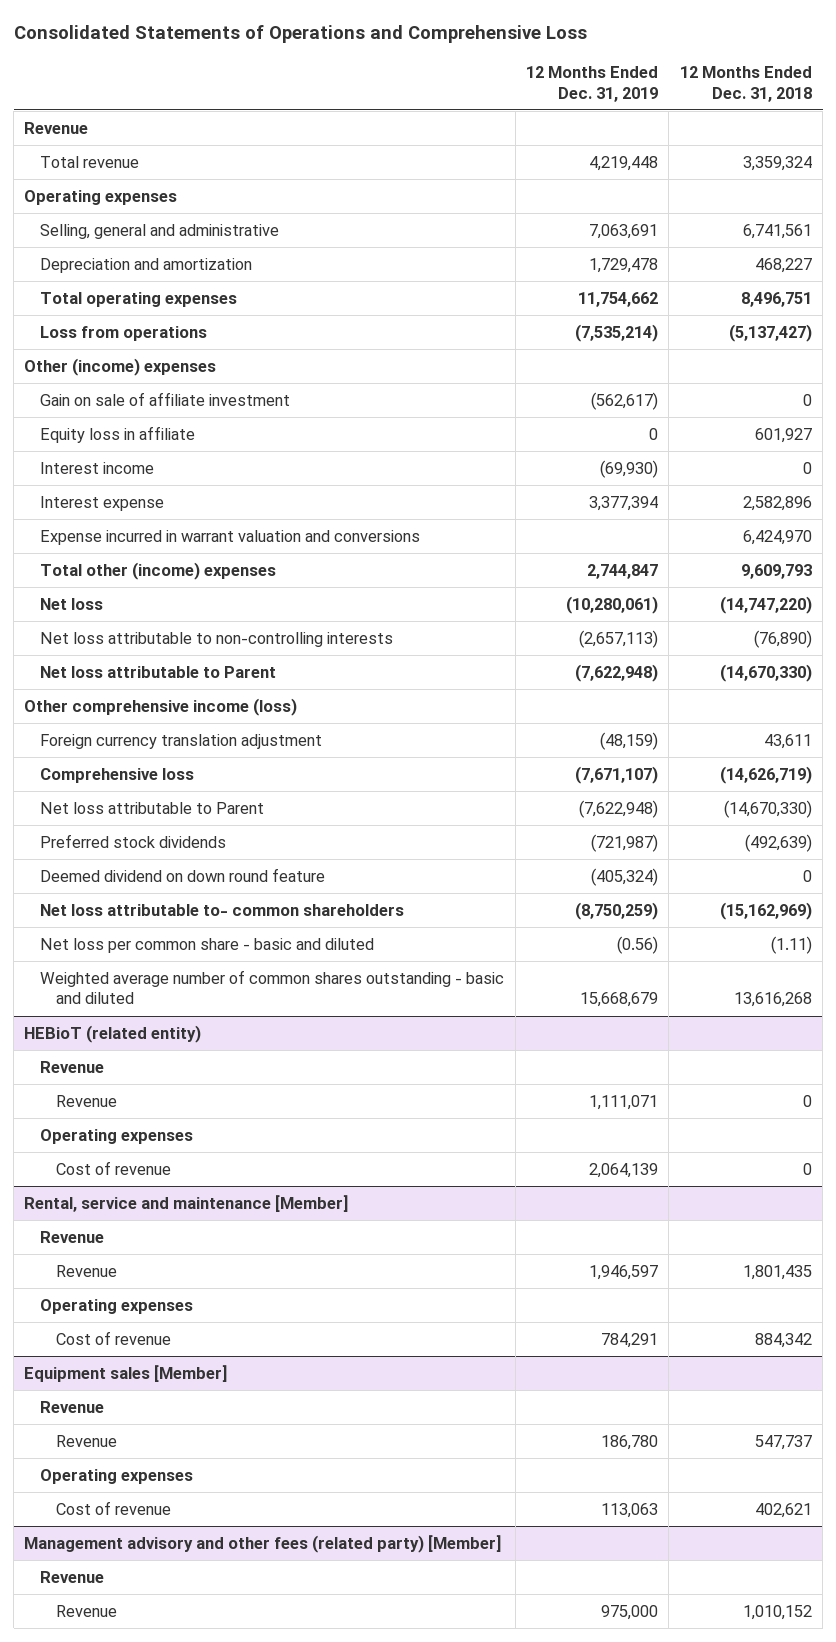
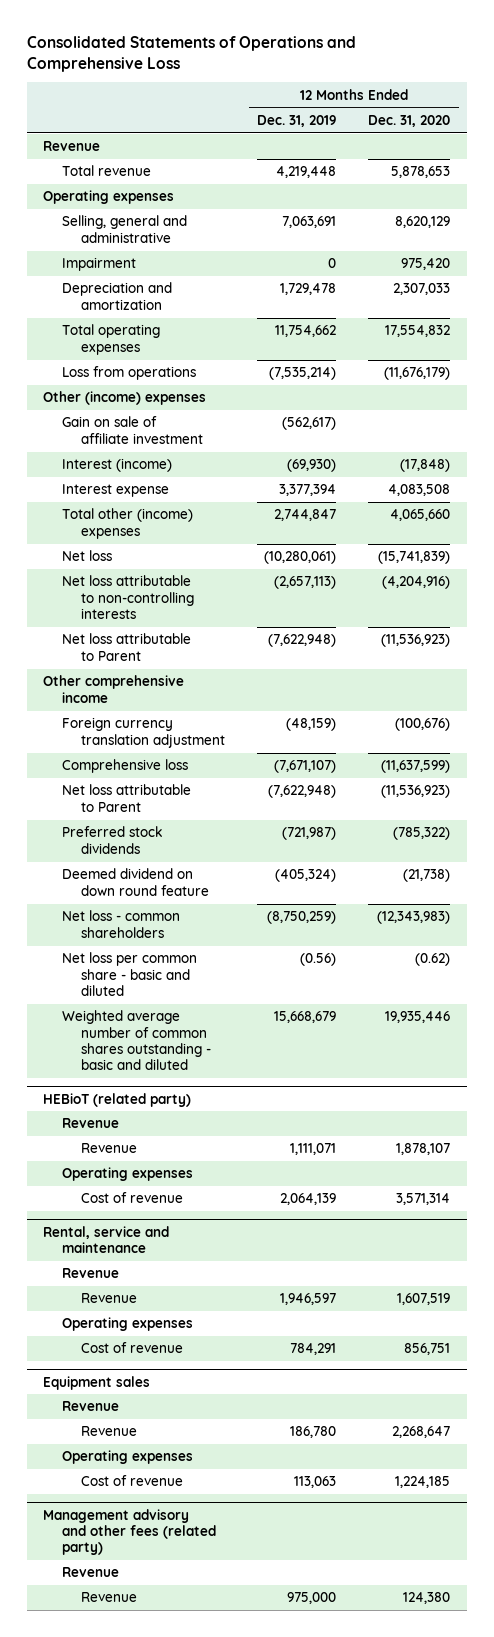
- | 12 Months Ended Dec. 31, 2019 | 12 Months Ended Dec. 31, 2018
+ | 12 Months Ended Dec. 31, 2019 | 12 Months Ended Dec. 31, 2020
+ Impairment | 0 | 975,420
- Equity loss in affiliate | 0 | 601,927
- Interest income | (69,930) | 0
+ Interest (income) | (69,930) | (17,848)
- Expense incurred in warrant valuation and conversions | | 6,424,970
- Other comprehensive income (loss)
+ Other comprehensive income
- Net loss attributable to- common shareholders | (8,750,259) | (15,162,969)
+ Net loss - common shareholders | (8,750,259) | (12,343,983)
- HEBioT (related entity)
+ HEBioT (related party)
- Rental, service and maintenance [Member]
+ Rental, service and maintenance
- Equipment sales [Member]
+ Equipment sales
- Management advisory and other fees (related party) [Member]
+ Management advisory and other fees (related party)

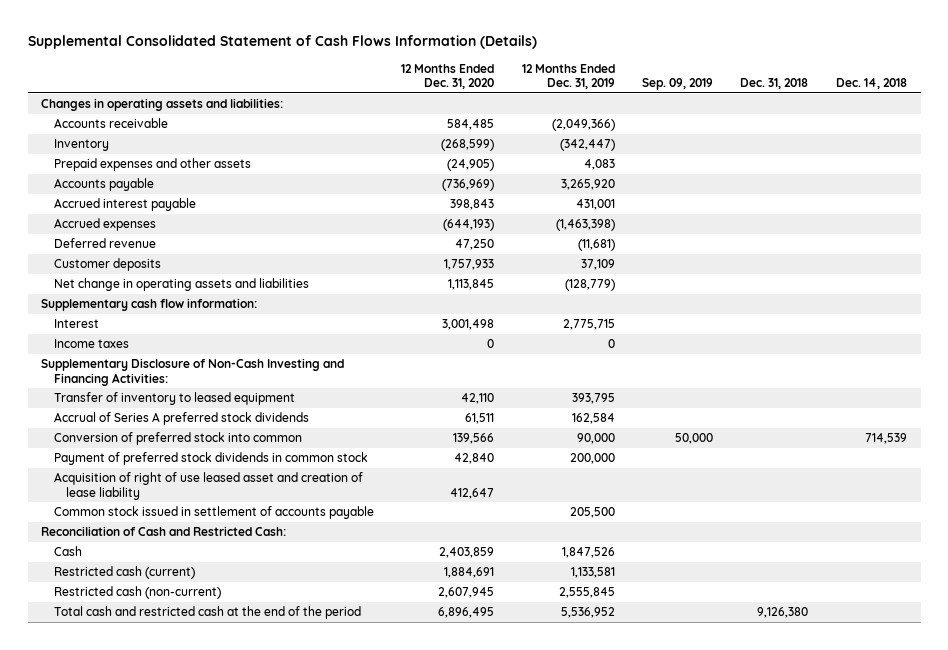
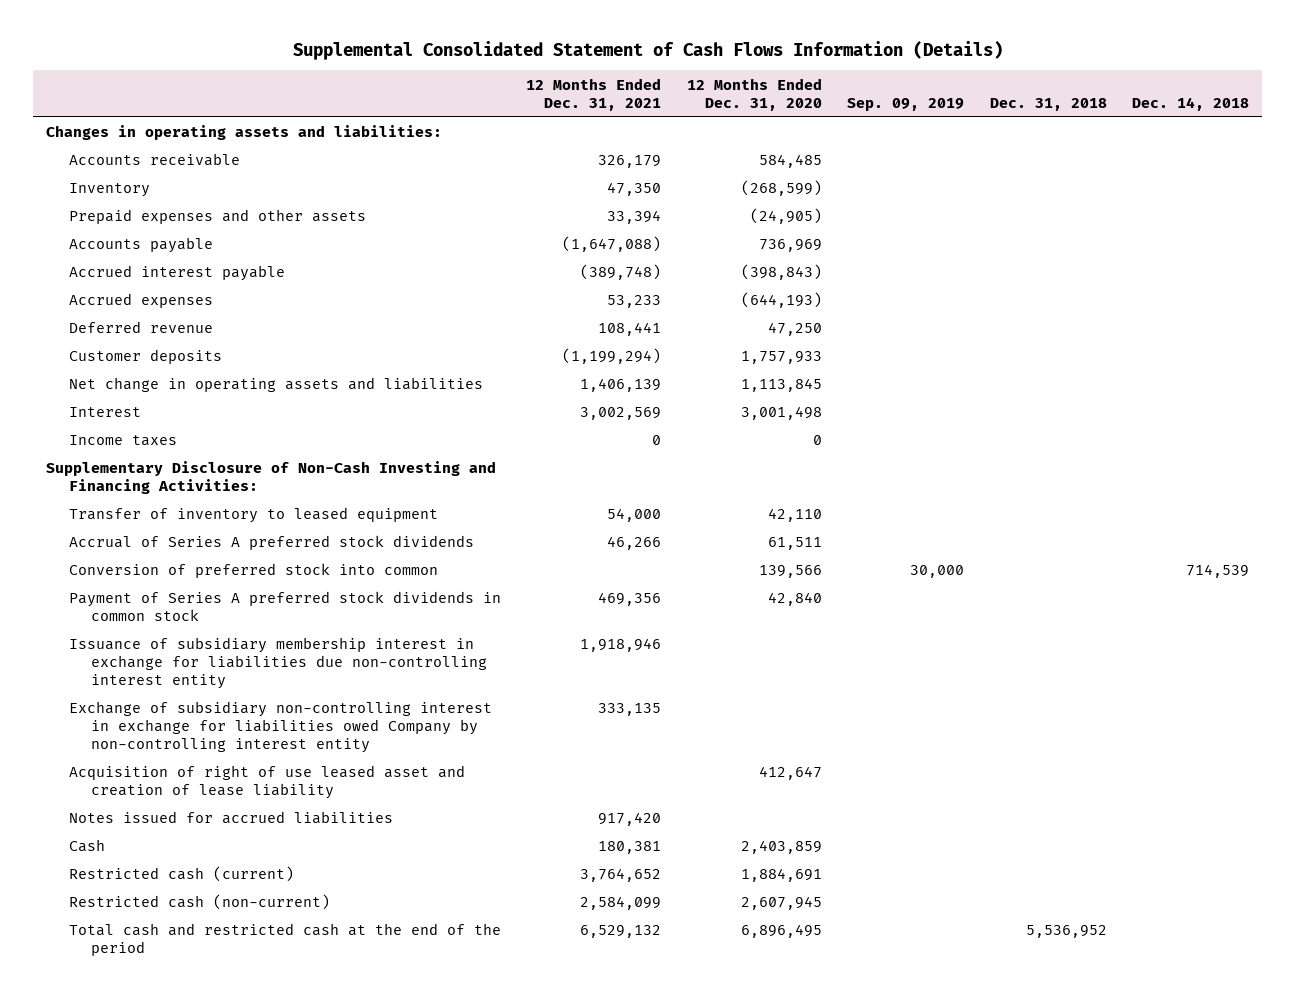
- | 12 Months Ended Dec. 31, 2020 | 12 Months Ended Dec. 31, 2019 | Sep. 09, 2019 | Dec. 31, 2018 | Dec. 14, 2018
+ | 12 Months Ended Dec. 31, 2021 | 12 Months Ended Dec. 31, 2020 | Sep. 09, 2019 | Dec. 31, 2018 | Dec. 14, 2018
- Accounts payable | (736,969) | 3,265,920 | | |
- Accrued interest payable | 398,843 | 431,001 | | |
+ Accounts payable | (1,647,088) | 736,969 | | |
+ Accrued interest payable | (389,748) | (398,843) | | |
- Supplementary cash flow information:
- Conversion of preferred stock into common | 139,566 | 90,000 | 50,000 | | 714,539
- Payment of preferred stock dividends in common stock | 42,840 | 200,000 | | |
+ Conversion of preferred stock into common | | 139,566 | 30,000 | | 714,539
+ Payment of Series A preferred stock dividends in common stock | 469,356 | 42,840 | | |
+ Issuance of subsidiary membership interest in exchange for liabilities due non-controlling interest entity | 1,918,946 | | | |
+ Exchange of subsidiary non-controlling interest in exchange for liabilities owed Company by non-controlling interest entity | 333,135 | | | |
- Common stock issued in settlement of accounts payable | | 205,500 | | |
- Reconciliation of Cash and Restricted Cash:
+ Notes issued for accrued liabilities | 917,420 | | | |
- Total cash and restricted cash at the end of the period | 6,896,495 | 5,536,952 | | 9,126,380 |
+ Total cash and restricted cash at the end of the period | 6,529,132 | 6,896,495 | | 5,536,952 |

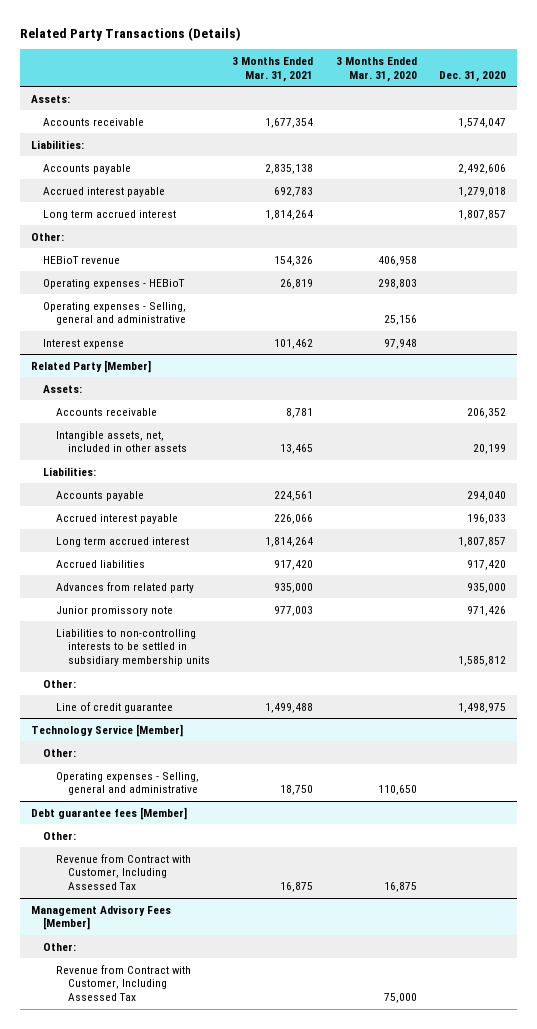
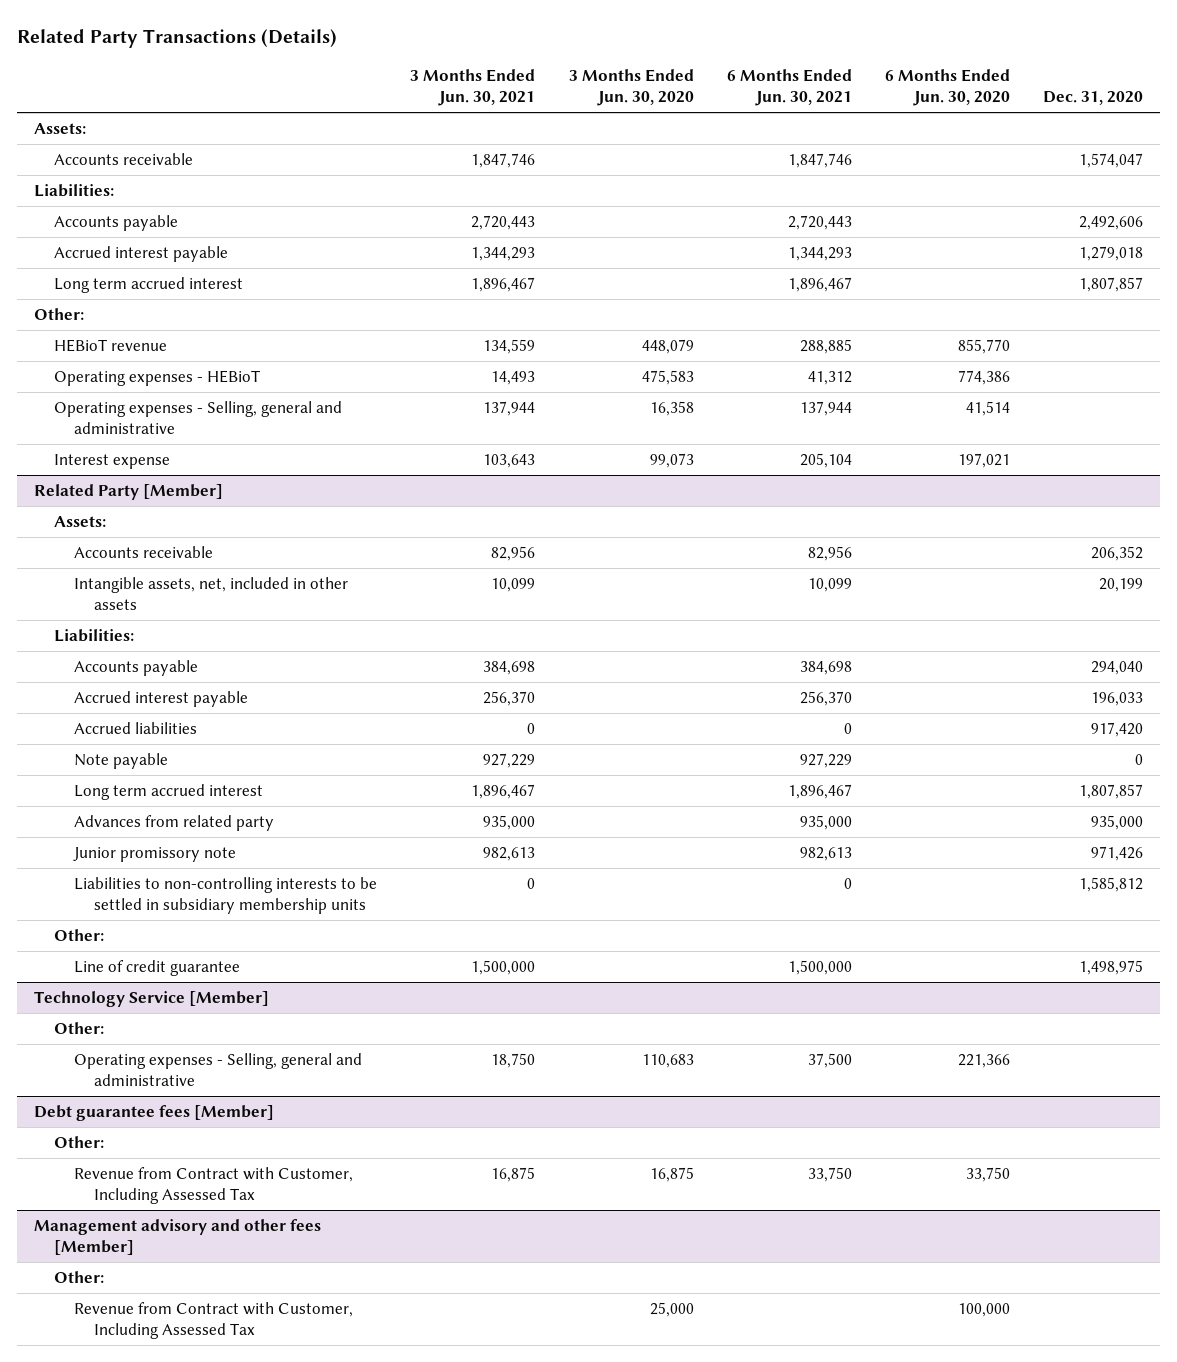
- | 3 Months Ended Mar. 31, 2021 | 3 Months Ended Mar. 31, 2020 | Dec. 31, 2020
+ | 3 Months Ended Jun. 30, 2021 | 3 Months Ended Jun. 30, 2020 | 6 Months Ended Jun. 30, 2021 | 6 Months Ended Jun. 30, 2020 | Dec. 31, 2020
@ Related Party [Member]
+ Note payable | 927,229 | | 927,229 | | 0
moved down: Long term accrued interest | 1,896,467 | | 1,896,467 | | 1,807,857
- Management Advisory Fees [Member]
+ Management advisory and other fees [Member]

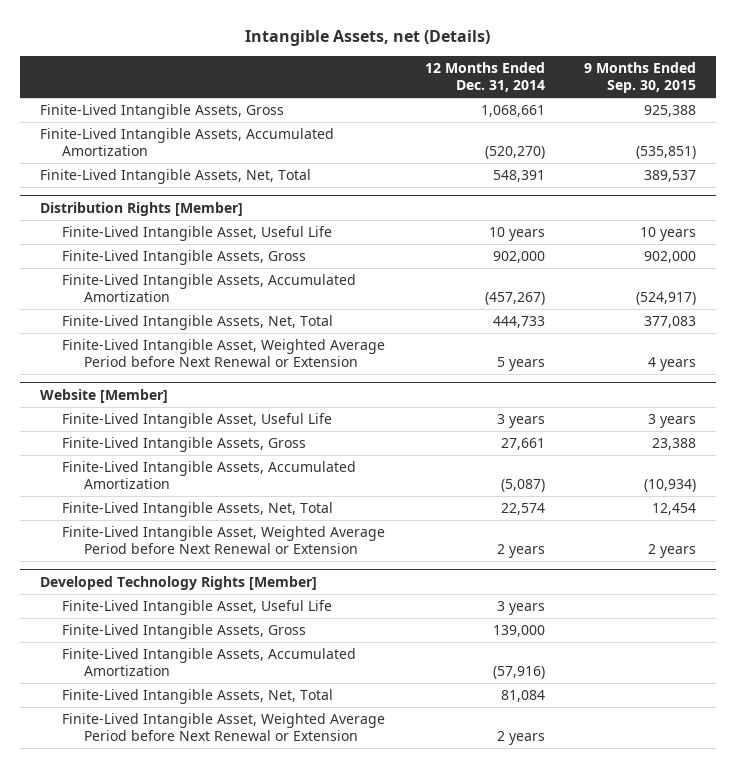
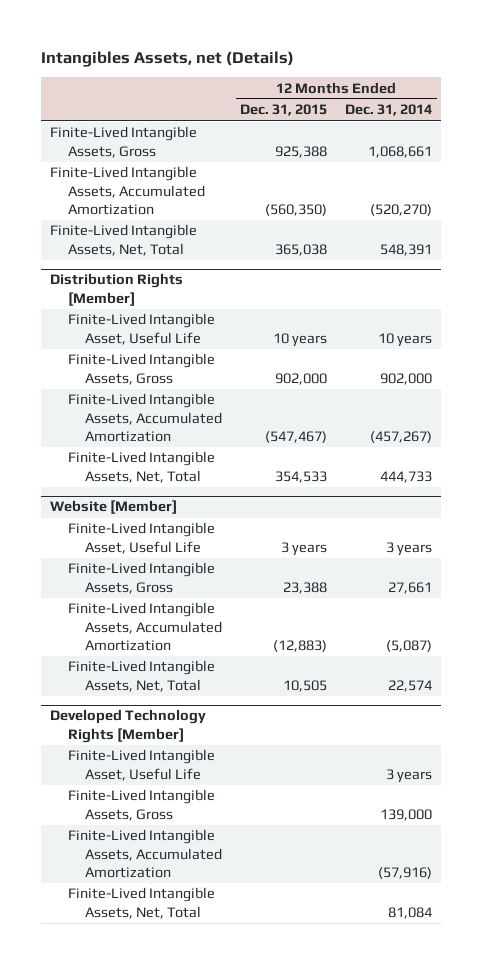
- Intangible Assets, net (Details)
+ Intangibles Assets, net (Details)
- | 12 Months Ended Dec. 31, 2014 | 9 Months Ended Sep. 30, 2015
+ | 12 Months Ended Dec. 31, 2015 | 12 Months Ended Dec. 31, 2014
@ Distribution Rights [Member]
- Finite-Lived Intangible Asset, Weighted Average Period before Next Renewal or Extension | 5 years | 4 years
@ Website [Member]
- Finite-Lived Intangible Asset, Weighted Average Period before Next Renewal or Extension | 2 years | 2 years
@ Developed Technology Rights [Member]
- Finite-Lived Intangible Asset, Weighted Average Period before Next Renewal or Extension | 2 years |

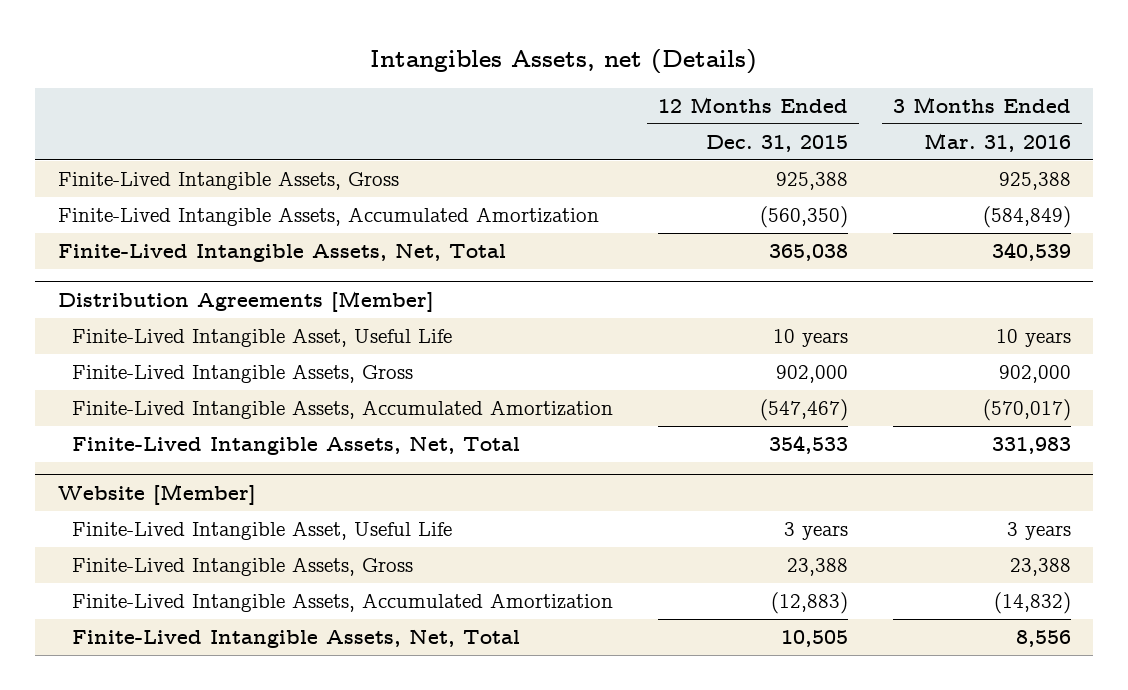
- | 12 Months Ended Dec. 31, 2015 | 12 Months Ended Dec. 31, 2014
+ | 12 Months Ended Dec. 31, 2015 | 3 Months Ended Mar. 31, 2016
- Distribution Rights [Member]
+ Distribution Agreements [Member]
- Developed Technology Rights [Member]
- Finite-Lived Intangible Asset, Useful Life | | 3 years
- Finite-Lived Intangible Assets, Gross | | 139,000
- Finite-Lived Intangible Assets, Accumulated Amortization | | (57,916)
- Finite-Lived Intangible Assets, Net, Total | | 81,084

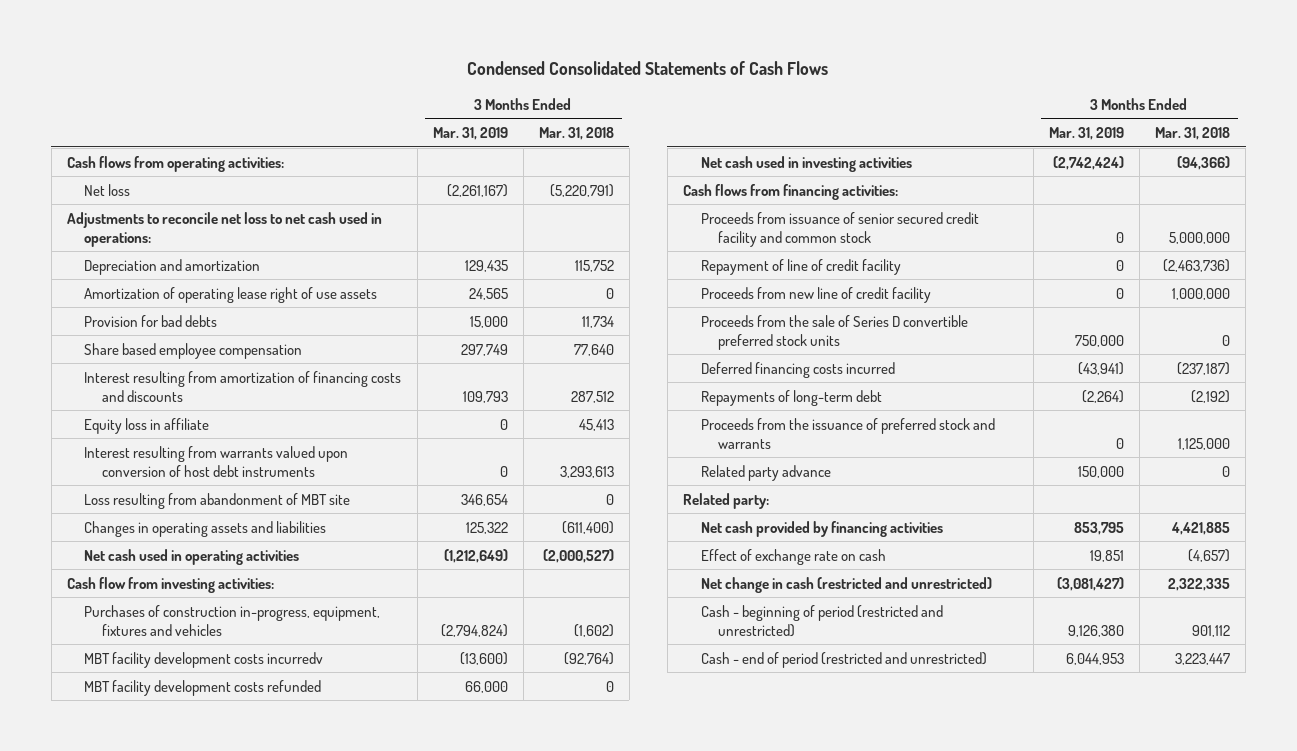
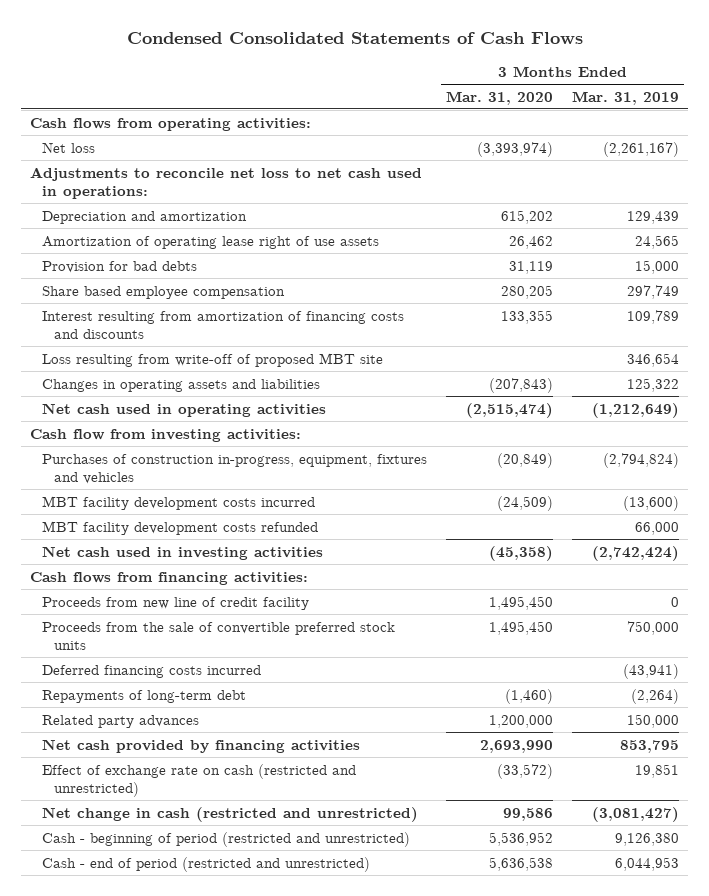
- | 3 Months Ended Mar. 31, 2019 | 3 Months Ended Mar. 31, 2018
+ | 3 Months Ended Mar. 31, 2020 | 3 Months Ended Mar. 31, 2019
- Depreciation and amortization | 129,435 | 115,752
+ Depreciation and amortization | 615,202 | 129,439
- Interest resulting from amortization of financing costs and discounts | 109,793 | 287,512
- Equity loss in affiliate | 0 | 45,413
- Interest resulting from warrants valued upon conversion of host debt instruments | 0 | 3,293,613
- Loss resulting from abandonment of MBT site | 346,654 | 0
+ Interest resulting from amortization of financing costs and discounts | 133,355 | 109,789
+ Loss resulting from write-off of proposed MBT site | | 346,654
- MBT facility development costs incurredv | (13,600) | (92,764)
+ MBT facility development costs incurred | (24,509) | (13,600)
- Proceeds from issuance of senior secured credit facility and common stock | 0 | 5,000,000
- Repayment of line of credit facility | 0 | (2,463,736)
- Proceeds from the sale of Series D convertible preferred stock units | 750,000 | 0
+ Proceeds from the sale of convertible preferred stock units | 1,495,450 | 750,000
- Proceeds from the issuance of preferred stock and warrants | 0 | 1,125,000
- Related party advance | 150,000 | 0
- Related party:
+ Related party advances | 1,200,000 | 150,000
- Effect of exchange rate on cash | 19,851 | (4,657)
+ Effect of exchange rate on cash (restricted and unrestricted) | (33,572) | 19,851

